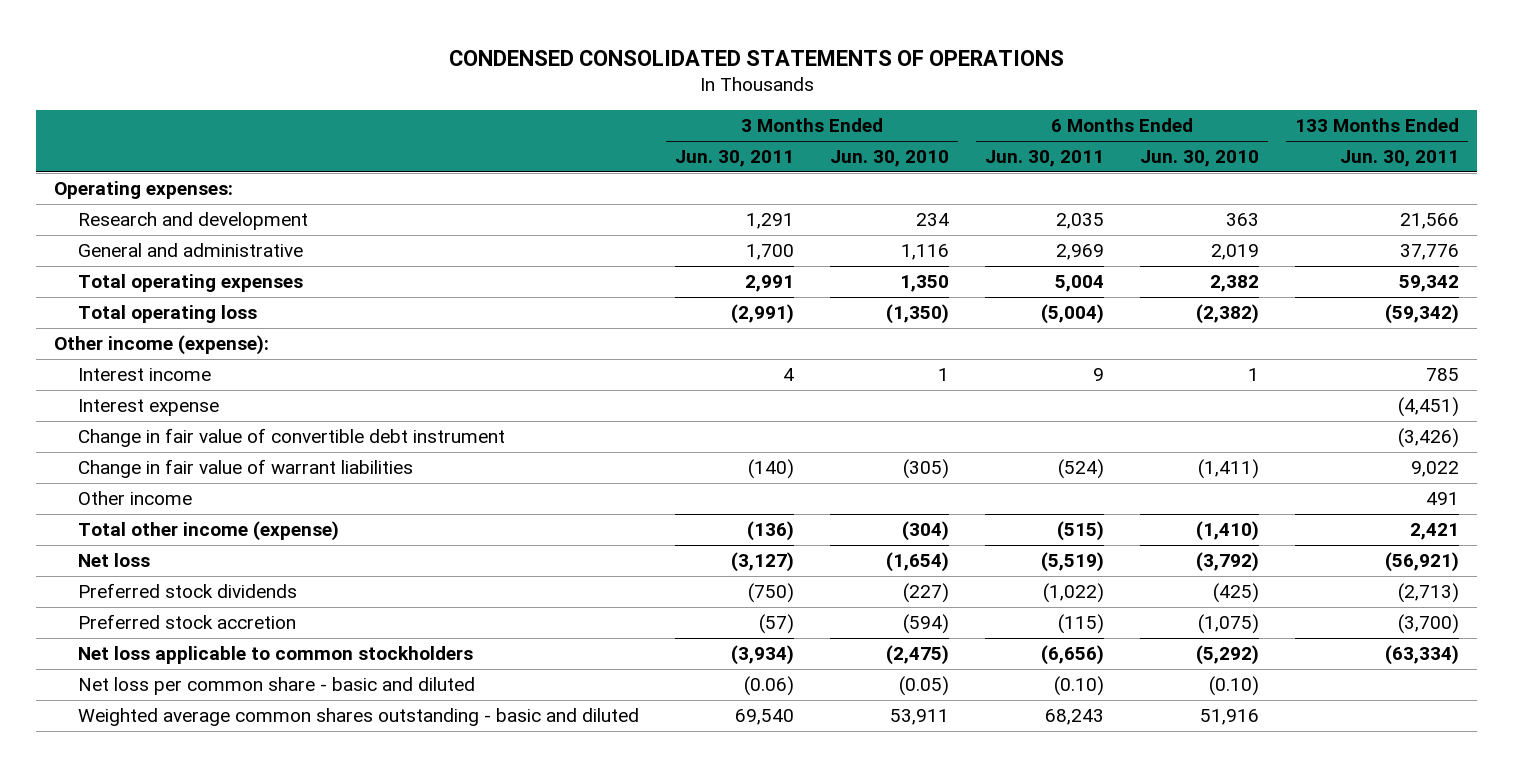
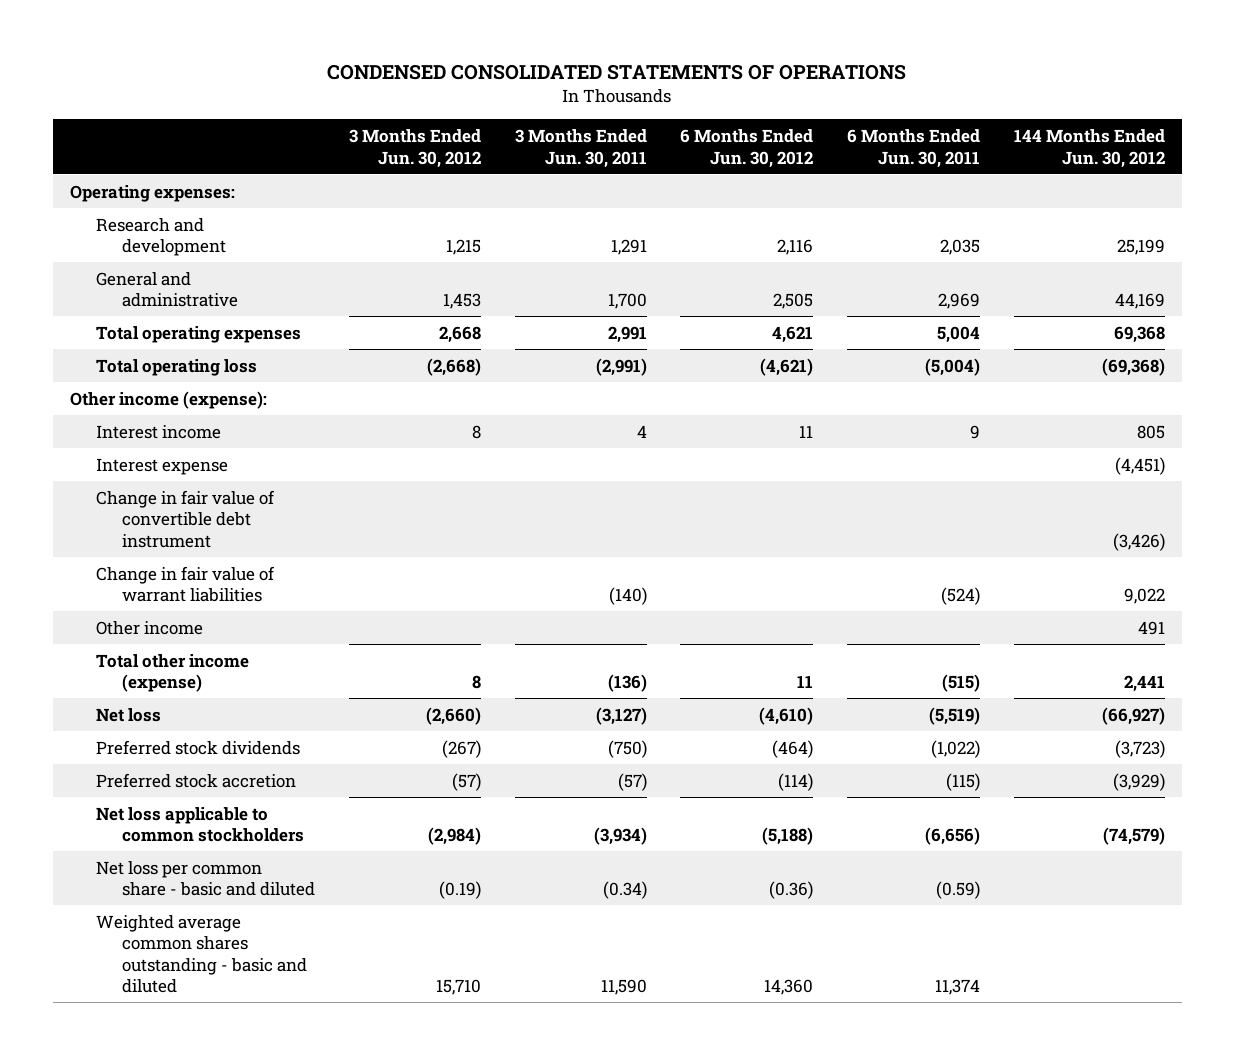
- | 3 Months Ended Jun. 30, 2011 | 3 Months Ended Jun. 30, 2010 | 6 Months Ended Jun. 30, 2011 | 6 Months Ended Jun. 30, 2010 | 133 Months Ended Jun. 30, 2011
+ | 3 Months Ended Jun. 30, 2012 | 3 Months Ended Jun. 30, 2011 | 6 Months Ended Jun. 30, 2012 | 6 Months Ended Jun. 30, 2011 | 144 Months Ended Jun. 30, 2012
- Net loss per common share - basic and diluted | (0.06) | (0.05) | (0.10) | (0.10) |
- Weighted average common shares outstanding - basic and diluted | 69,540 | 53,911 | 68,243 | 51,916 |
+ Net loss per common share - basic and diluted | (0.19) | (0.34) | (0.36) | (0.59) |
+ Weighted average common shares outstanding - basic and diluted | 15,710 | 11,590 | 14,360 | 11,374 |

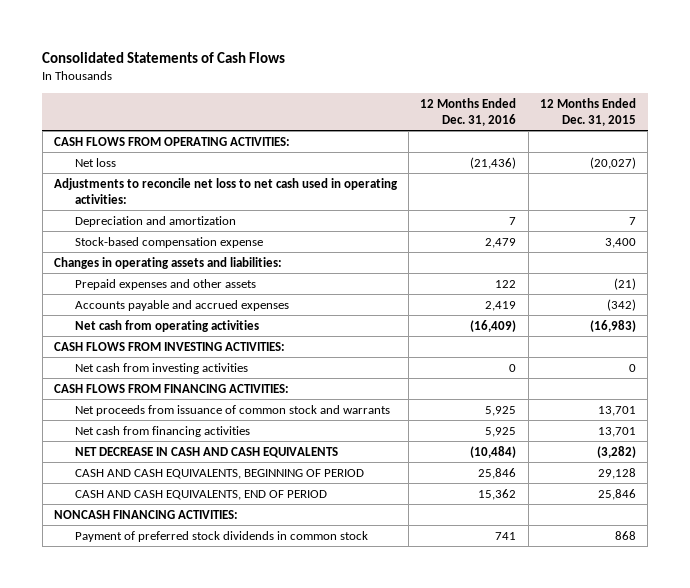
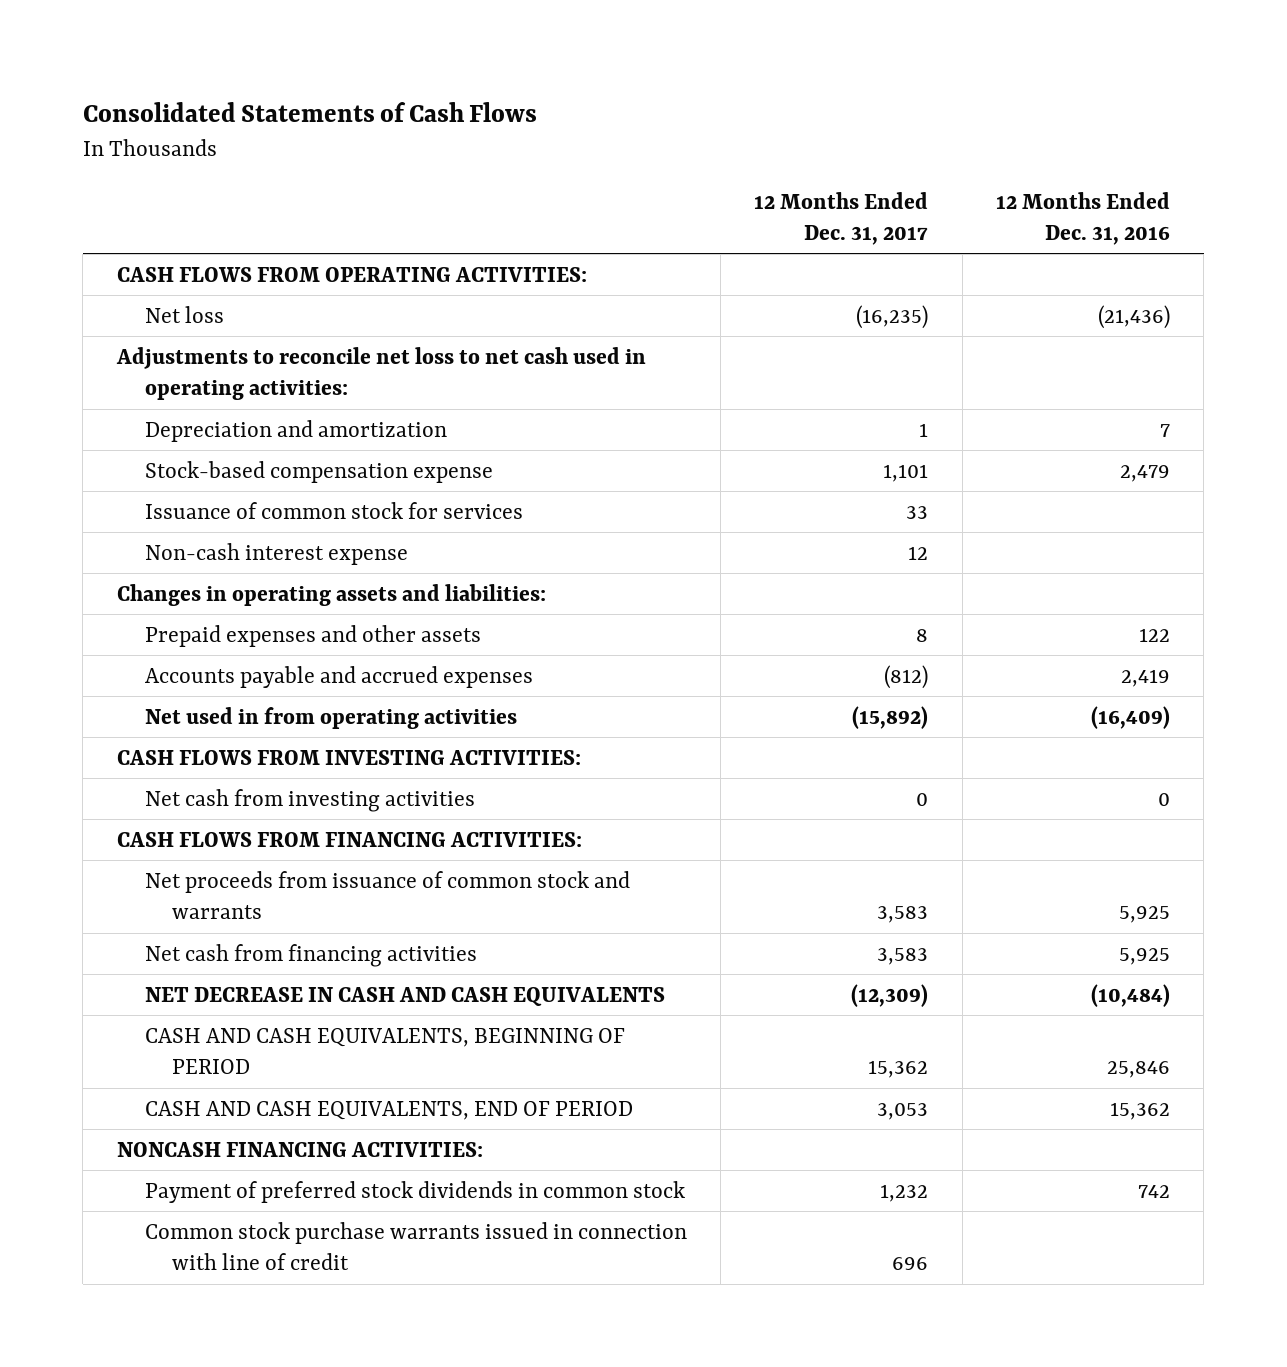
- | 12 Months Ended Dec. 31, 2016 | 12 Months Ended Dec. 31, 2015
+ | 12 Months Ended Dec. 31, 2017 | 12 Months Ended Dec. 31, 2016
+ Issuance of common stock for services | 33 |
+ Non-cash interest expense | 12 |
- Net cash from operating activities | (16,409) | (16,983)
+ Net used in from operating activities | (15,892) | (16,409)
- Payment of preferred stock dividends in common stock | 741 | 868
+ Payment of preferred stock dividends in common stock | 1,232 | 742
+ Common stock purchase warrants issued in connection with line of credit | 696 |

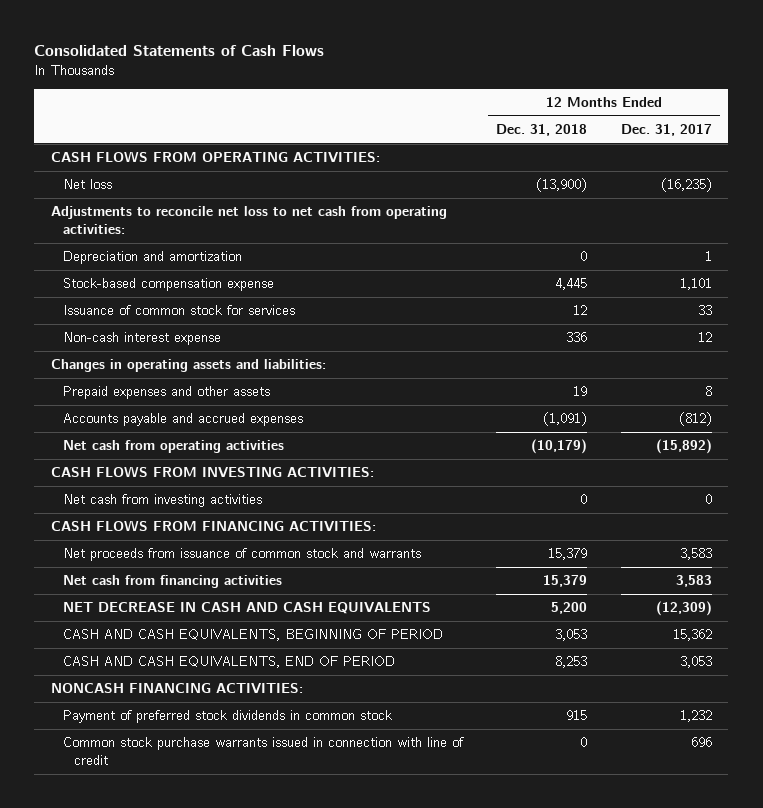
- | 12 Months Ended Dec. 31, 2017 | 12 Months Ended Dec. 31, 2016
+ | 12 Months Ended Dec. 31, 2018 | 12 Months Ended Dec. 31, 2017
- Adjustments to reconcile net loss to net cash used in operating activities:
+ Adjustments to reconcile net loss to net cash from operating activities:
- Net used in from operating activities | (15,892) | (16,409)
+ Net cash from operating activities | (10,179) | (15,892)

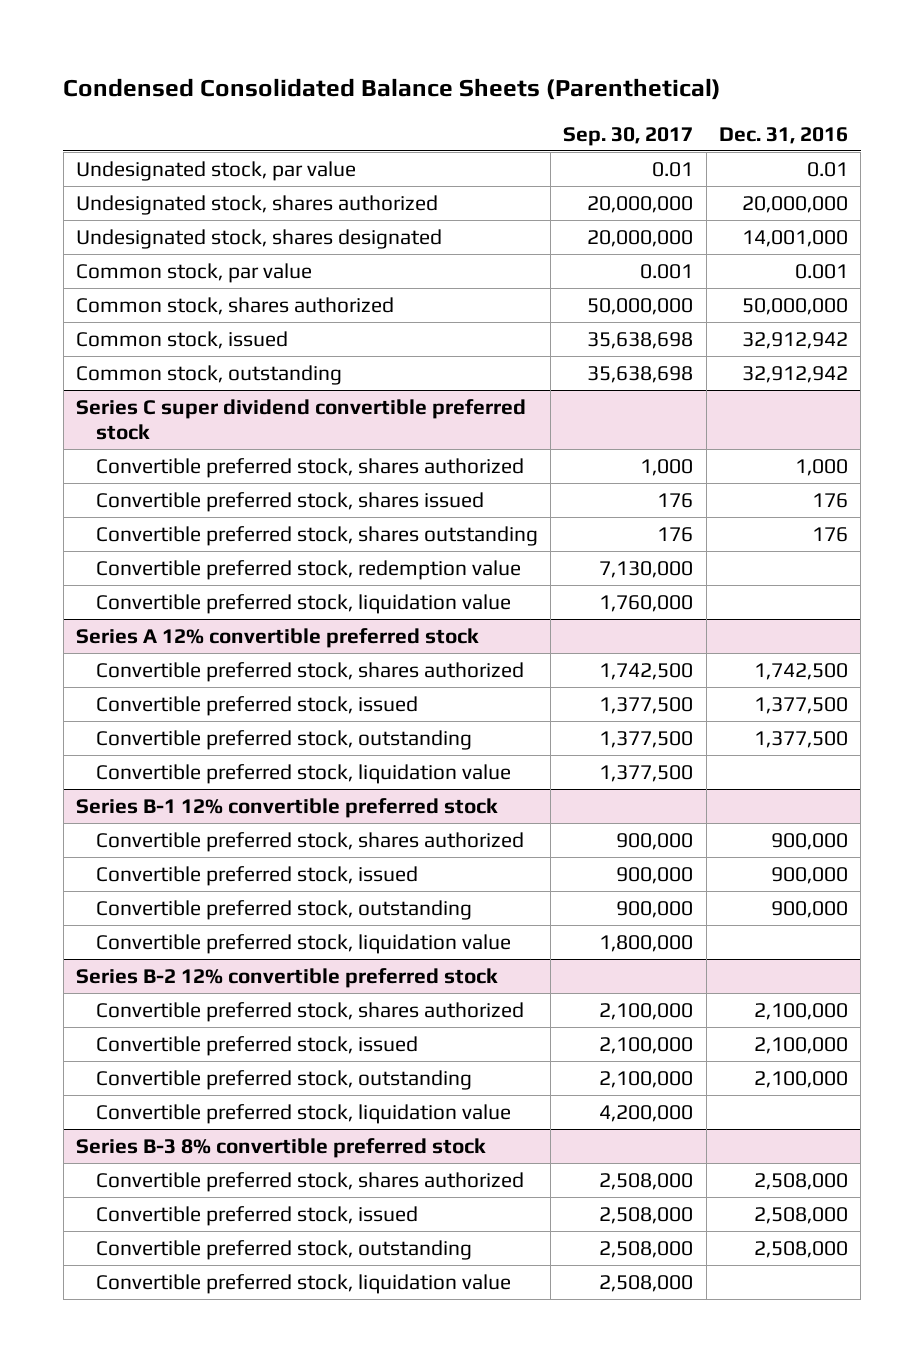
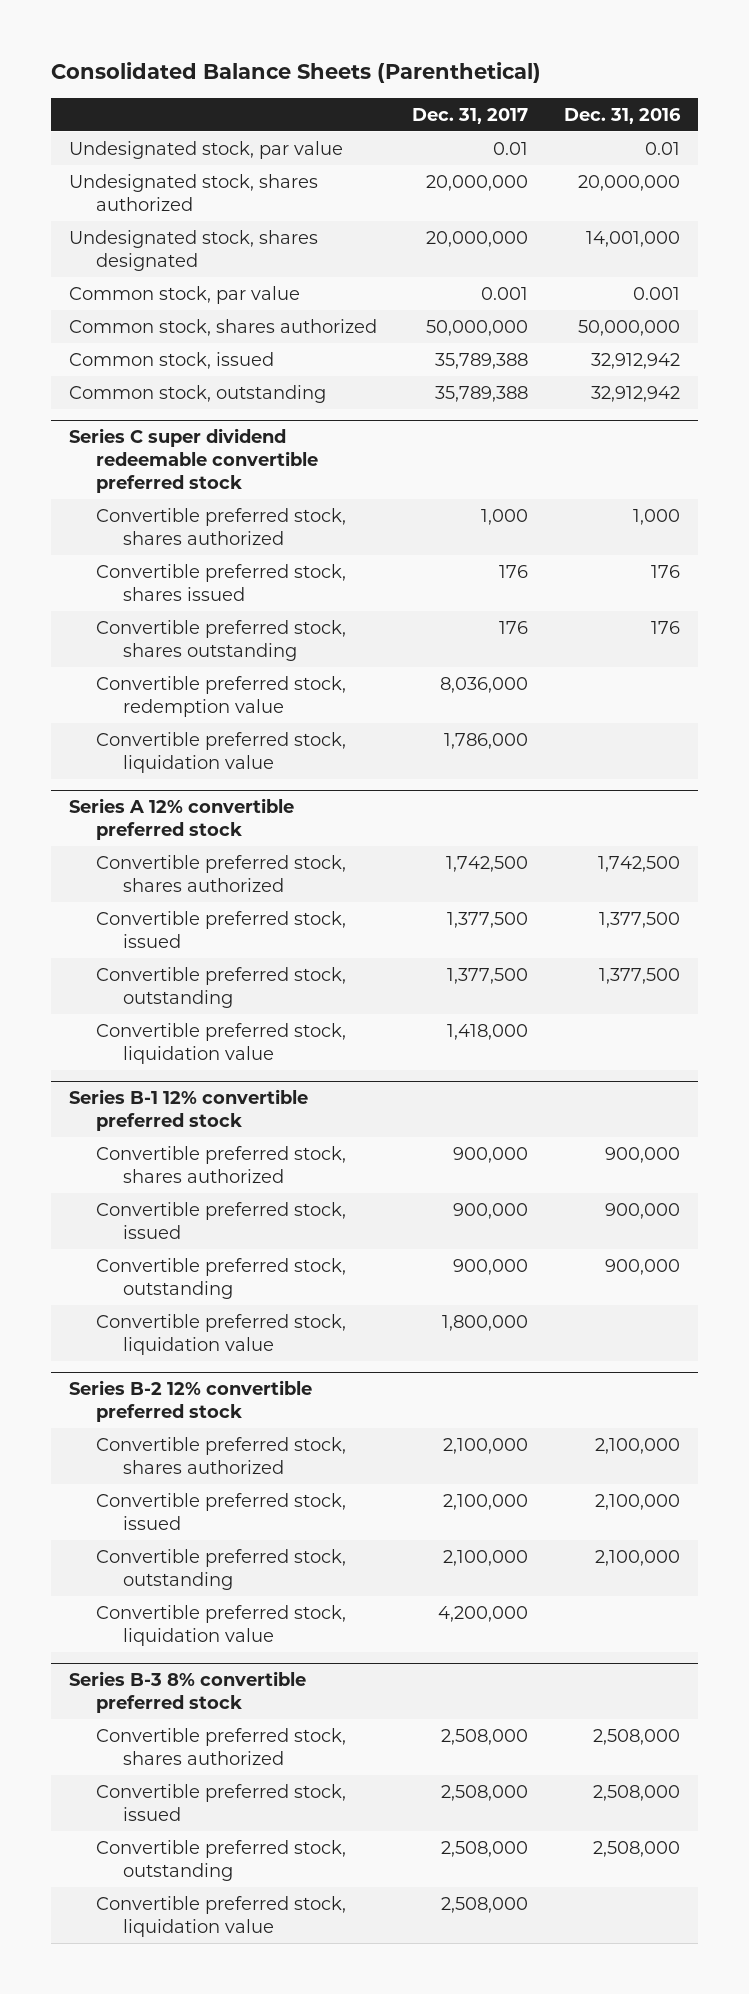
- Condensed Consolidated Balance Sheets (Parenthetical)
+ Consolidated Balance Sheets (Parenthetical)
- | Sep. 30, 2017 | Dec. 31, 2016
+ | Dec. 31, 2017 | Dec. 31, 2016
- Series C super dividend convertible preferred stock
+ Series C super dividend redeemable convertible preferred stock

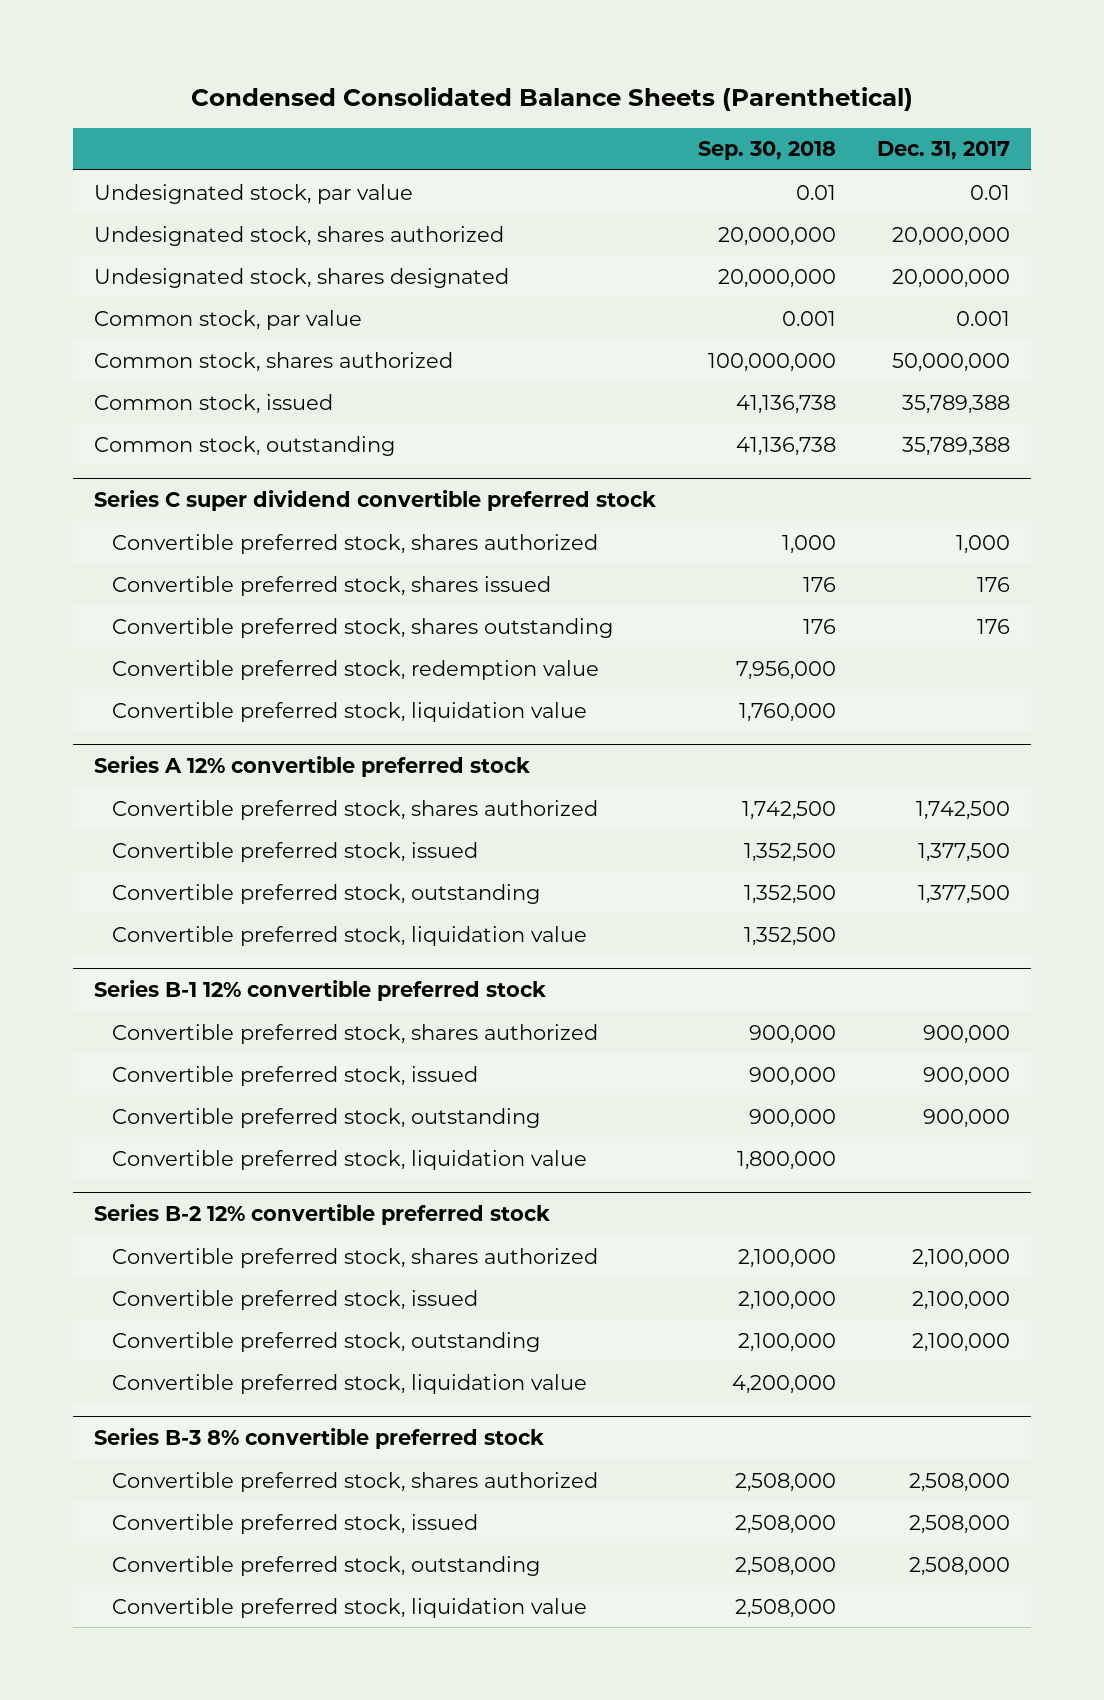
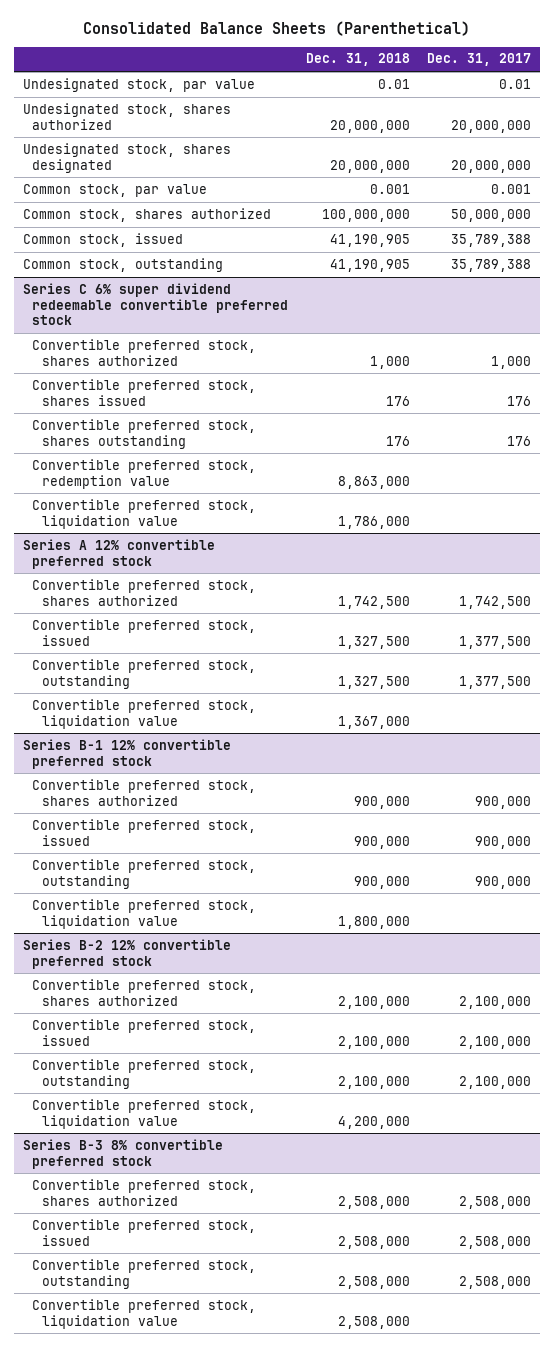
- Condensed Consolidated Balance Sheets (Parenthetical)
+ Consolidated Balance Sheets (Parenthetical)
- | Sep. 30, 2018 | Dec. 31, 2017
+ | Dec. 31, 2018 | Dec. 31, 2017
- Series C super dividend convertible preferred stock
+ Series C 6% super dividend redeemable convertible preferred stock

